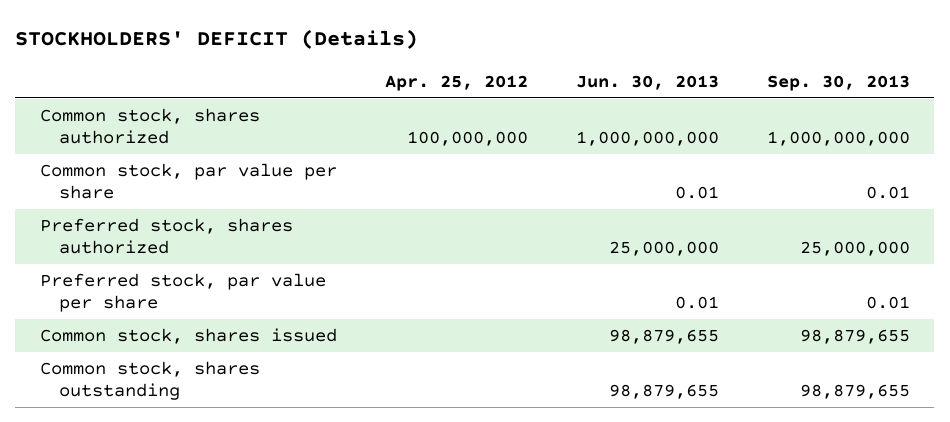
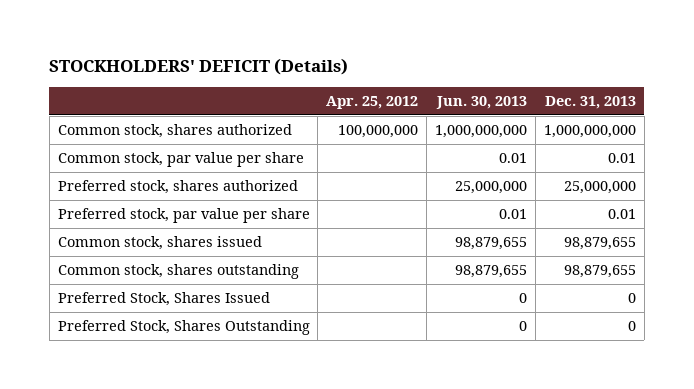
- | Apr. 25, 2012 | Jun. 30, 2013 | Sep. 30, 2013
+ | Apr. 25, 2012 | Jun. 30, 2013 | Dec. 31, 2013
+ Preferred Stock, Shares Issued | | 0 | 0
+ Preferred Stock, Shares Outstanding | | 0 | 0

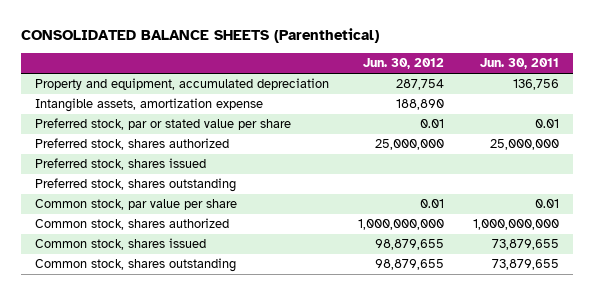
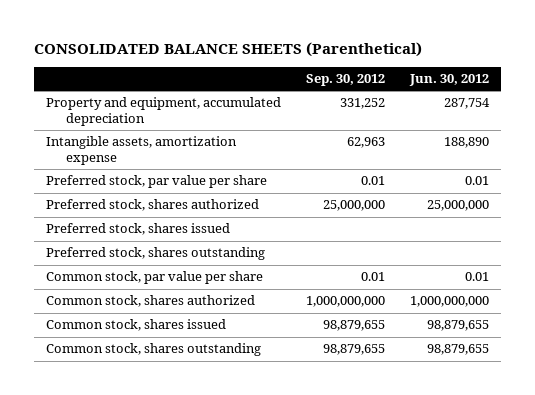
- | Jun. 30, 2012 | Jun. 30, 2011
+ | Sep. 30, 2012 | Jun. 30, 2012
- Preferred stock, par or stated value per share | 0.01 | 0.01
+ Preferred stock, par value per share | 0.01 | 0.01

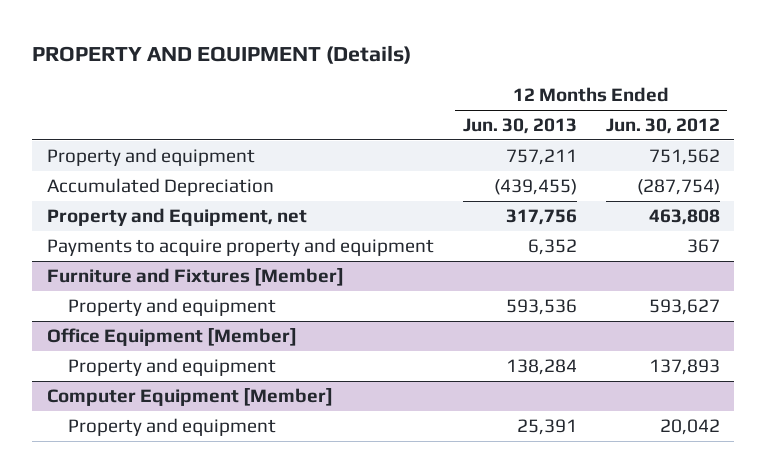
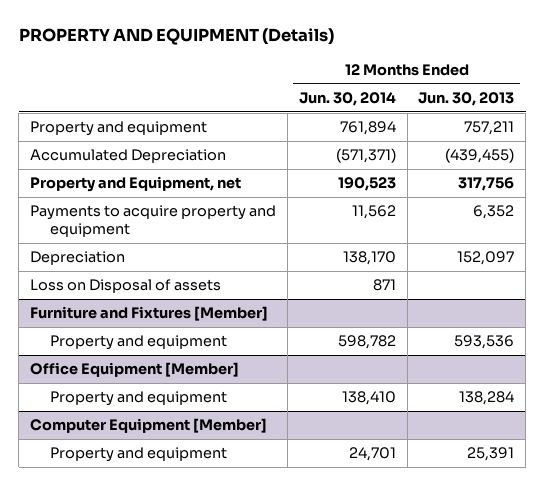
- | 12 Months Ended Jun. 30, 2013 | 12 Months Ended Jun. 30, 2012
+ | 12 Months Ended Jun. 30, 2014 | 12 Months Ended Jun. 30, 2013
+ Depreciation | 138,170 | 152,097
+ Loss on Disposal of assets | 871 |

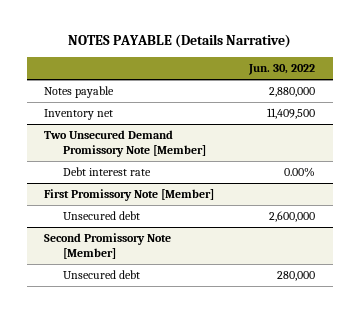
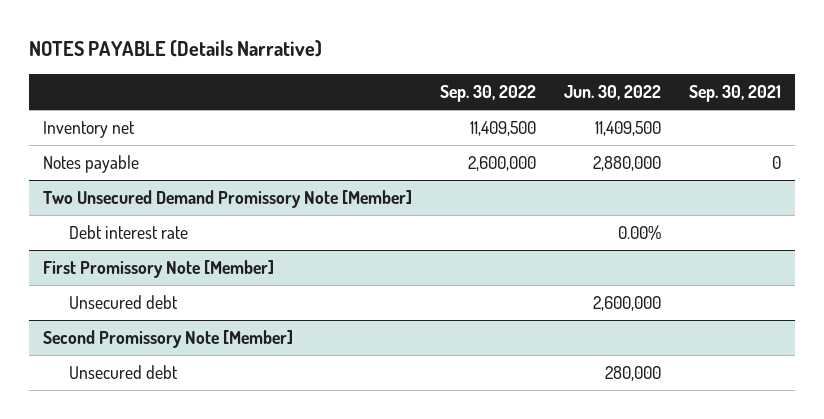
- | Jun. 30, 2022
+ | Sep. 30, 2022 | Jun. 30, 2022 | Sep. 30, 2021
moved down: Notes payable | 2,600,000 | 2,880,000 | 0

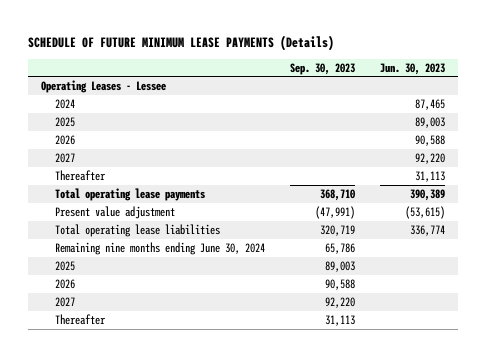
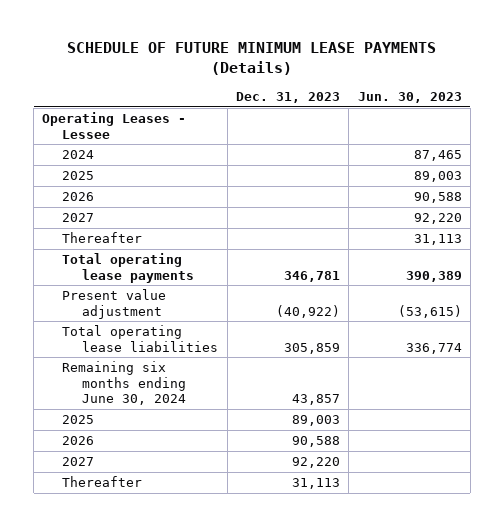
- | Sep. 30, 2023 | Jun. 30, 2023
+ | Dec. 31, 2023 | Jun. 30, 2023
- Remaining nine months ending June 30, 2024 | 65,786 |
+ Remaining six months ending June 30, 2024 | 43,857 |

